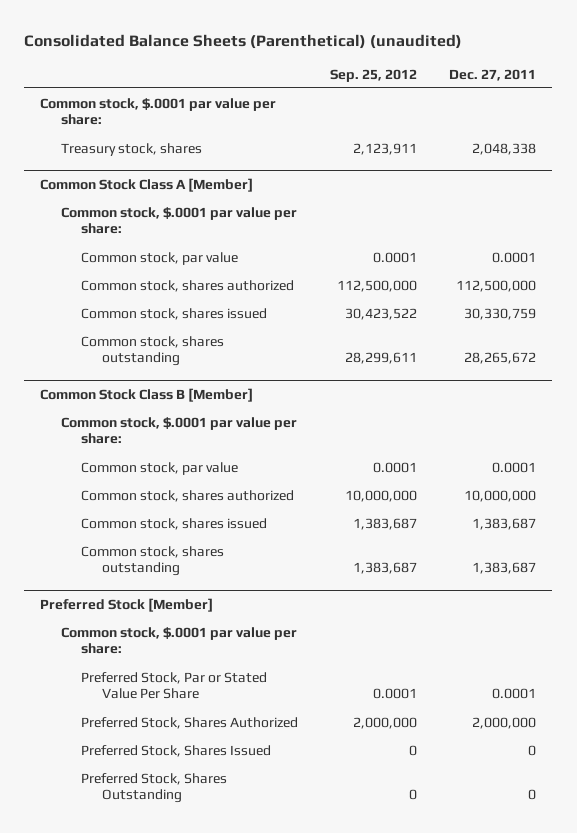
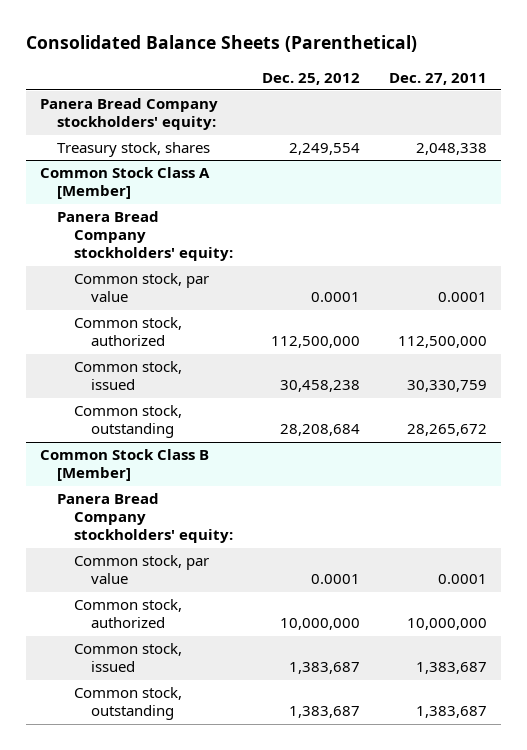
- Consolidated Balance Sheets (Parenthetical) (unaudited)
+ Consolidated Balance Sheets (Parenthetical)
- | Sep. 25, 2012 | Dec. 27, 2011
+ | Dec. 25, 2012 | Dec. 27, 2011
- Common stock, $.0001 par value per share:
+ Panera Bread Company stockholders' equity:
@ Common Stock Class A [Member]
- Common stock, $.0001 par value per share:
+ Panera Bread Company stockholders' equity:
- Common stock, shares authorized | 112,500,000 | 112,500,000
- Common stock, shares issued | 30,423,522 | 30,330,759
- Common stock, shares outstanding | 28,299,611 | 28,265,672
+ Common stock, authorized | 112,500,000 | 112,500,000
+ Common stock, issued | 30,458,238 | 30,330,759
+ Common stock, outstanding | 28,208,684 | 28,265,672
@ Common Stock Class B [Member]
- Common stock, $.0001 par value per share:
+ Panera Bread Company stockholders' equity:
- Common stock, shares authorized | 10,000,000 | 10,000,000
- Common stock, shares issued | 1,383,687 | 1,383,687
- Common stock, shares outstanding | 1,383,687 | 1,383,687
- Preferred Stock [Member]
- Common stock, $.0001 par value per share:
- Preferred Stock, Par or Stated Value Per Share | 0.0001 | 0.0001
- Preferred Stock, Shares Authorized | 2,000,000 | 2,000,000
- Preferred Stock, Shares Issued | 0 | 0
- Preferred Stock, Shares Outstanding | 0 | 0
@ Common Stock Class B [Member]
+ Common stock, authorized | 10,000,000 | 10,000,000
+ Common stock, issued | 1,383,687 | 1,383,687
+ Common stock, outstanding | 1,383,687 | 1,383,687

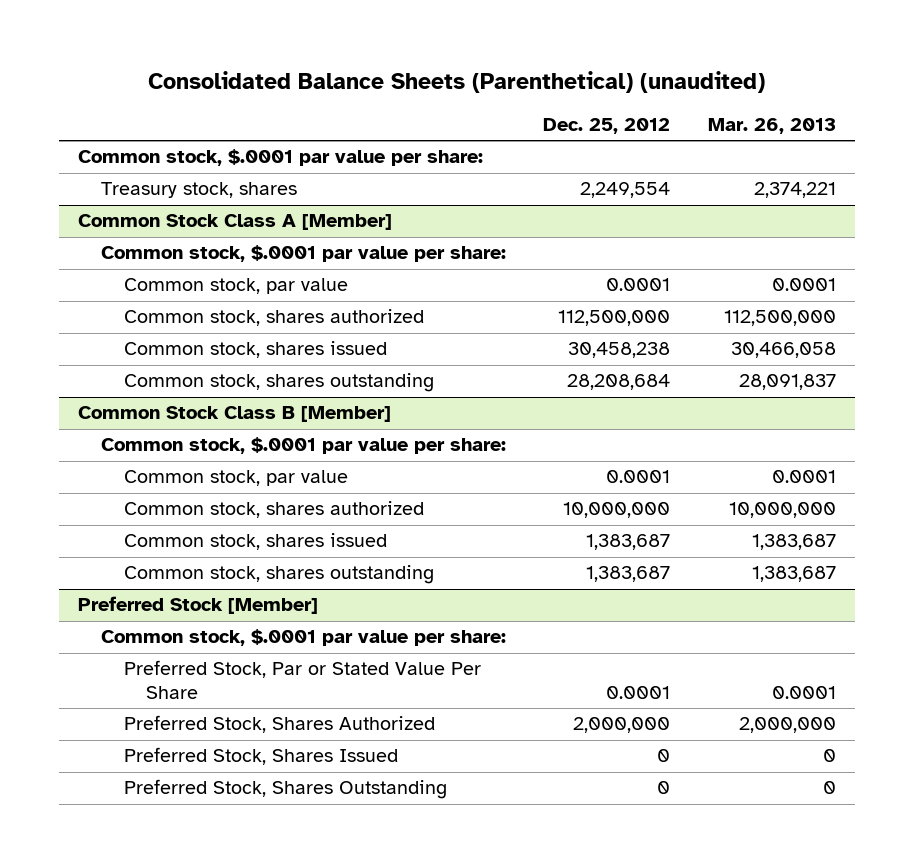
- Consolidated Balance Sheets (Parenthetical)
+ Consolidated Balance Sheets (Parenthetical) (unaudited)
- | Dec. 25, 2012 | Dec. 27, 2011
+ | Dec. 25, 2012 | Mar. 26, 2013
- Panera Bread Company stockholders' equity:
+ Common stock, $.0001 par value per share:
@ Common Stock Class A [Member]
- Panera Bread Company stockholders' equity:
+ Common stock, $.0001 par value per share:
- Common stock, authorized | 112,500,000 | 112,500,000
- Common stock, issued | 30,458,238 | 30,330,759
- Common stock, outstanding | 28,208,684 | 28,265,672
+ Common stock, shares authorized | 112,500,000 | 112,500,000
+ Common stock, shares issued | 30,458,238 | 30,466,058
+ Common stock, shares outstanding | 28,208,684 | 28,091,837
@ Common Stock Class B [Member]
- Panera Bread Company stockholders' equity:
+ Common stock, $.0001 par value per share:
- Common stock, authorized | 10,000,000 | 10,000,000
- Common stock, issued | 1,383,687 | 1,383,687
- Common stock, outstanding | 1,383,687 | 1,383,687
+ Common stock, shares authorized | 10,000,000 | 10,000,000
+ Common stock, shares issued | 1,383,687 | 1,383,687
+ Common stock, shares outstanding | 1,383,687 | 1,383,687
+ Preferred Stock [Member]
+ Common stock, $.0001 par value per share:
+ Preferred Stock, Par or Stated Value Per Share | 0.0001 | 0.0001
+ Preferred Stock, Shares Authorized | 2,000,000 | 2,000,000
+ Preferred Stock, Shares Issued | 0 | 0
+ Preferred Stock, Shares Outstanding | 0 | 0

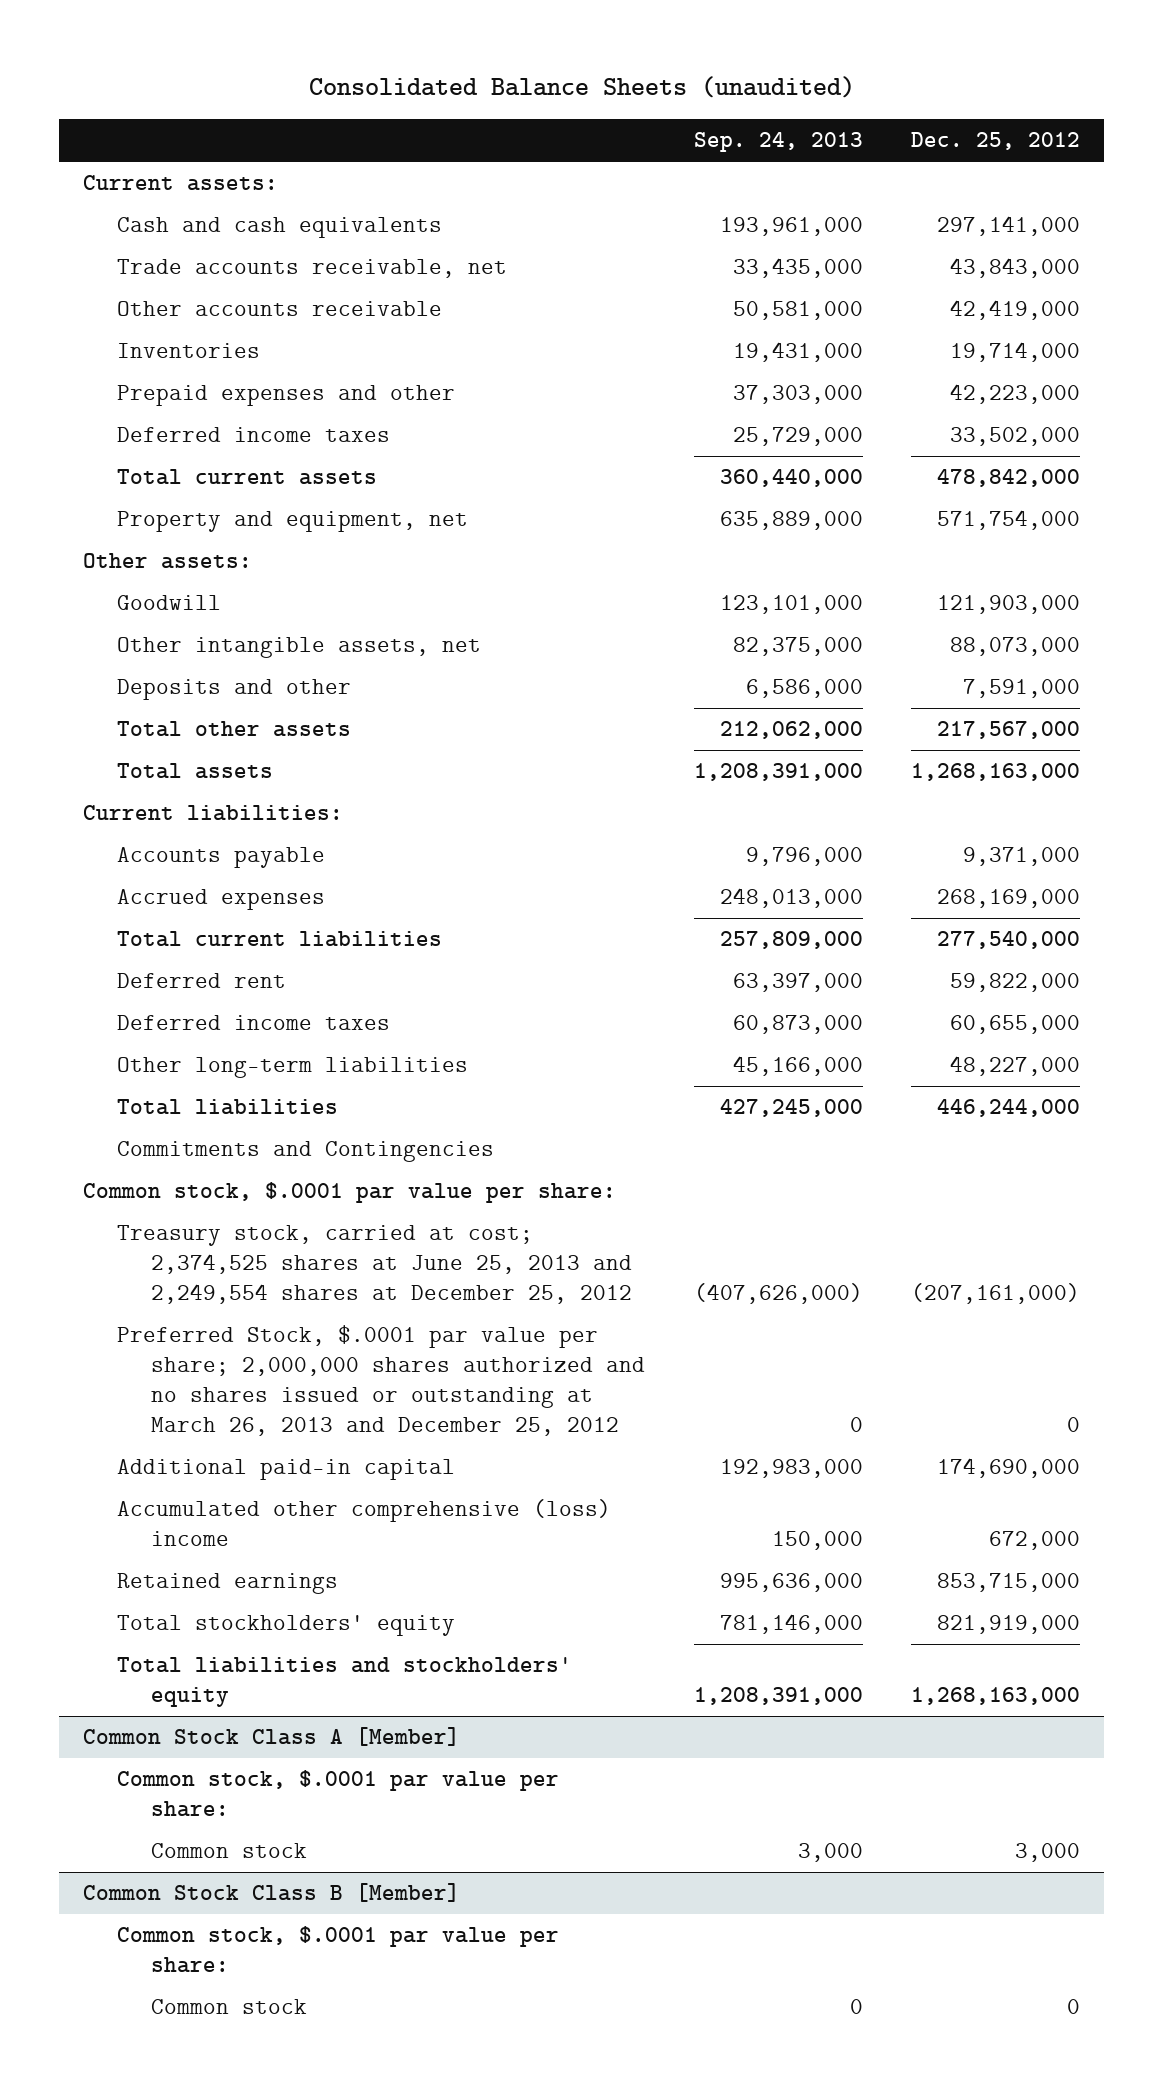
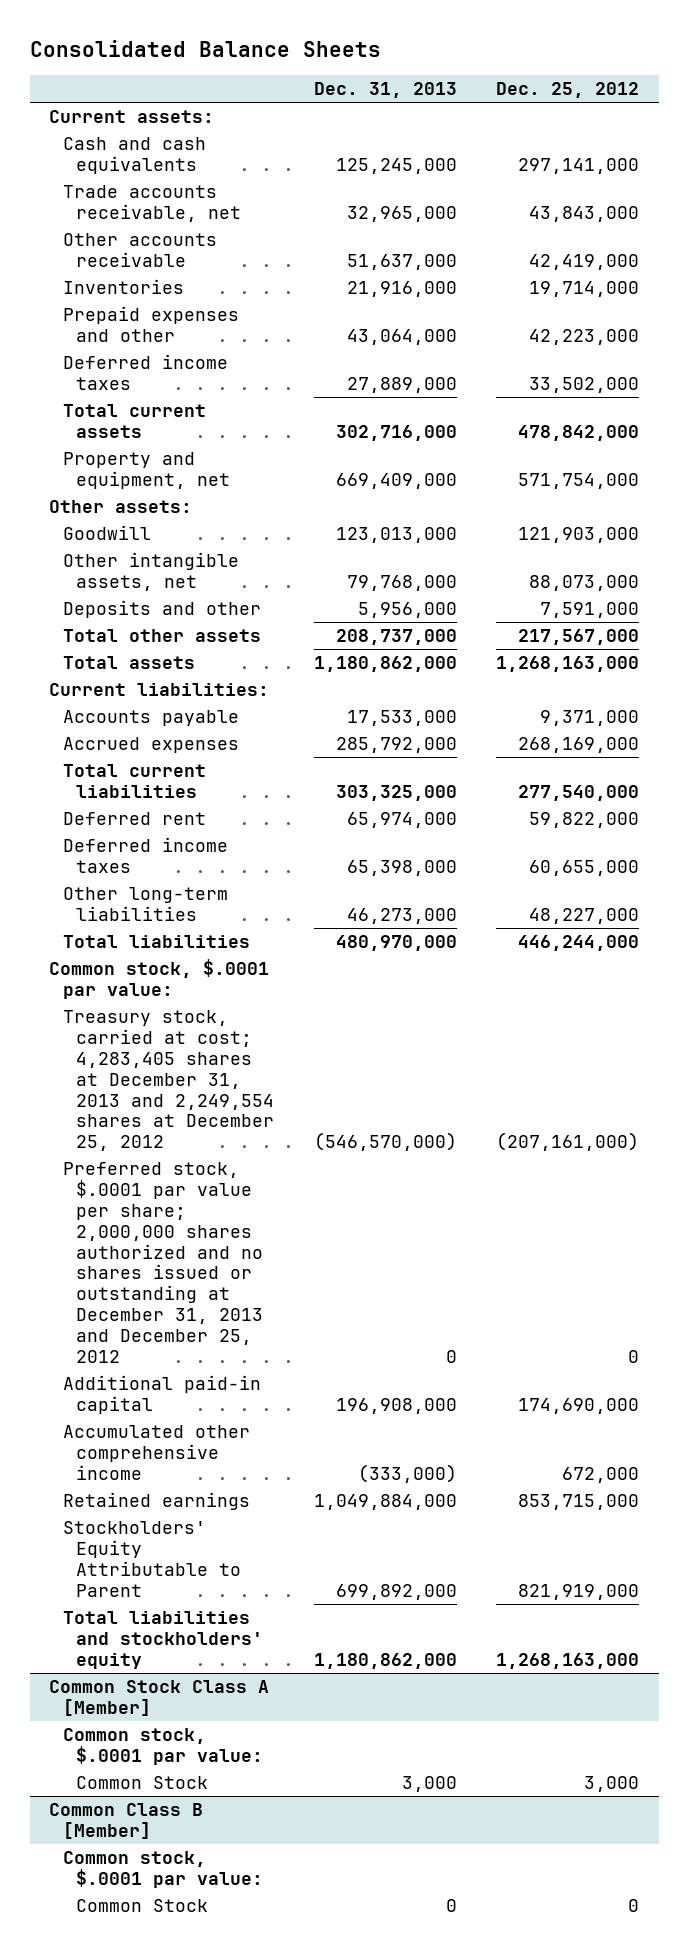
- Consolidated Balance Sheets (unaudited)
+ Consolidated Balance Sheets
- | Sep. 24, 2013 | Dec. 25, 2012
+ | Dec. 31, 2013 | Dec. 25, 2012
- Commitments and Contingencies
- Common stock, $.0001 par value per share:
- Treasury stock, carried at cost; 2,374,525 shares at June 25, 2013 and 2,249,554 shares at December 25, 2012 | (407,626,000) | (207,161,000)
- Preferred Stock, $.0001 par value per share; 2,000,000 shares authorized and no shares issued or outstanding at March 26, 2013 and December 25, 2012 | 0 | 0
+ Common stock, $.0001 par value:
+ Treasury stock, carried at cost; 4,283,405 shares at December 31, 2013 and 2,249,554 shares at December 25, 2012 | (546,570,000) | (207,161,000)
+ Preferred stock, $.0001 par value per share; 2,000,000 shares authorized and no shares issued or outstanding at December 31, 2013 and December 25, 2012 | 0 | 0
- Accumulated other comprehensive (loss) income | 150,000 | 672,000
+ Accumulated other comprehensive income | (333,000) | 672,000
- Total stockholders' equity | 781,146,000 | 821,919,000
+ Stockholders' Equity Attributable to Parent | 699,892,000 | 821,919,000
@ Common Stock Class A [Member]
- Common stock, $.0001 par value per share:
- Common stock | 3,000 | 3,000
- Common Stock Class B [Member]
- Common stock, $.0001 par value per share:
- Common stock | 0 | 0
@ Common Stock Class A [Member]
+ Common stock, $.0001 par value:
+ Common Stock | 3,000 | 3,000
+ Common Class B [Member]
+ Common stock, $.0001 par value:
+ Common Stock | 0 | 0

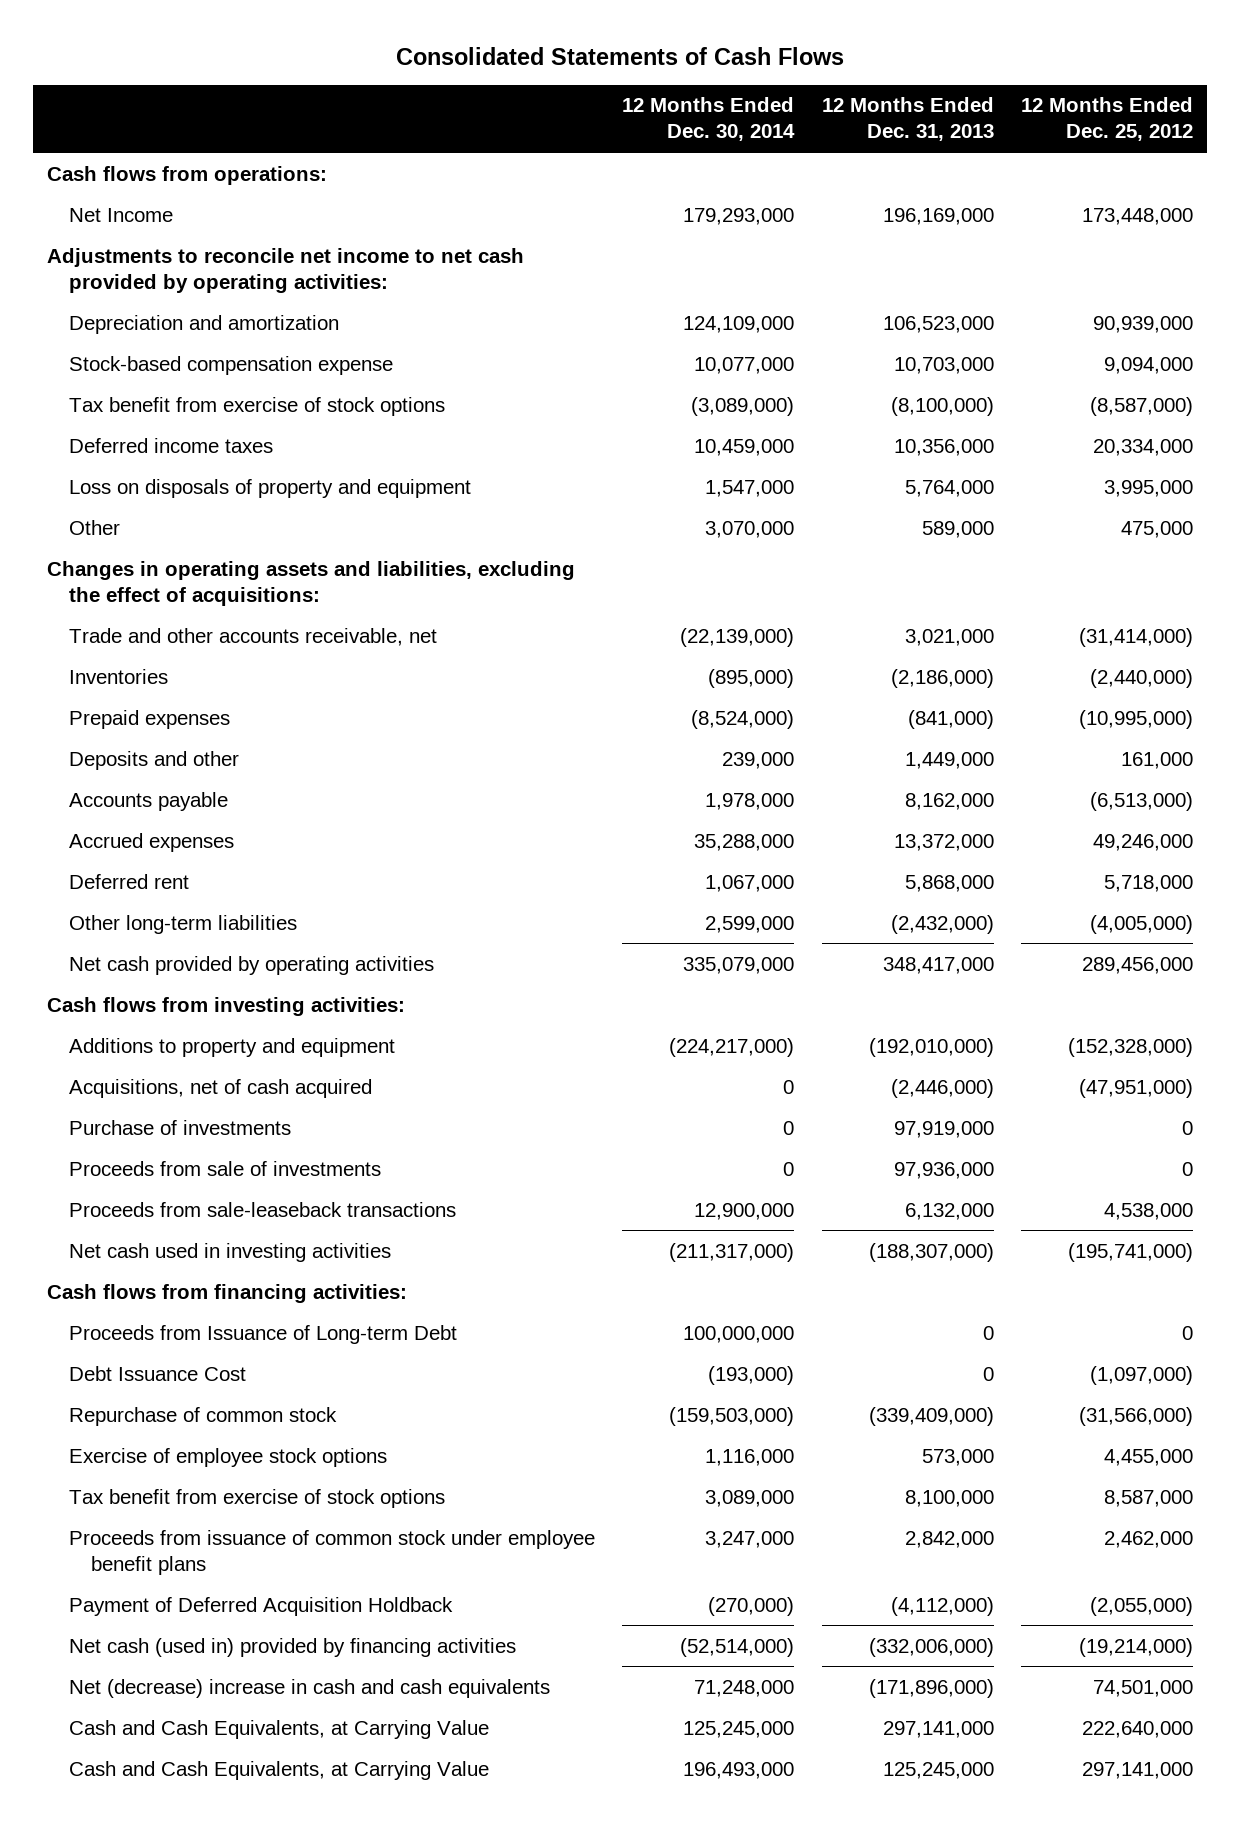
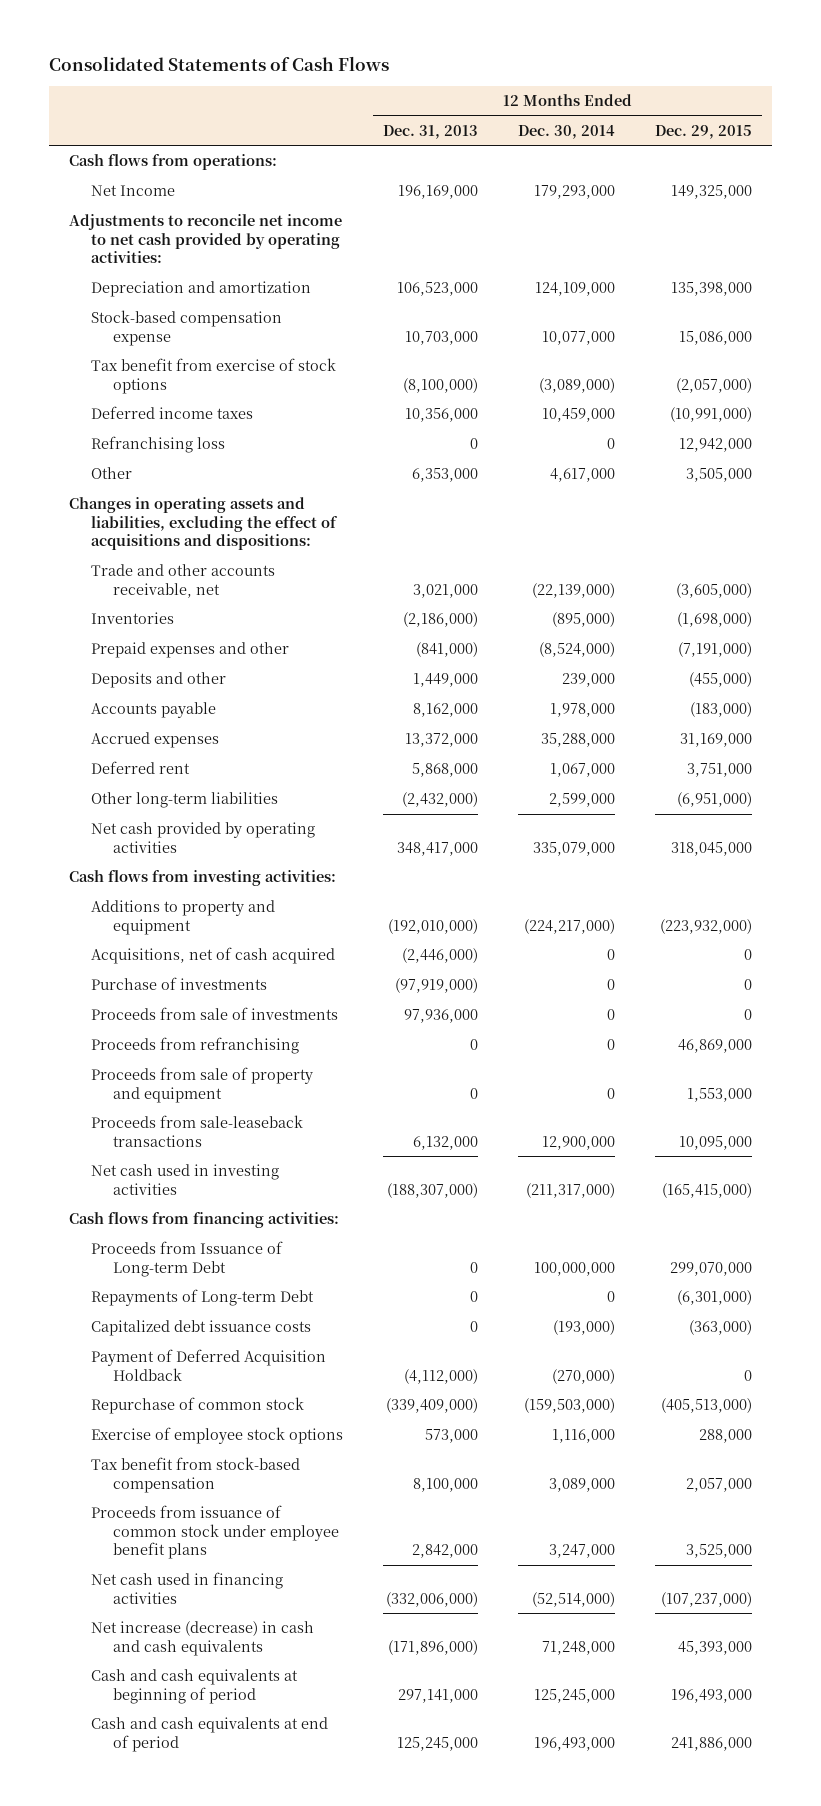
- | 12 Months Ended Dec. 30, 2014 | 12 Months Ended Dec. 31, 2013 | 12 Months Ended Dec. 25, 2012
+ | 12 Months Ended Dec. 31, 2013 | 12 Months Ended Dec. 30, 2014 | 12 Months Ended Dec. 29, 2015
- Loss on disposals of property and equipment | 1,547,000 | 5,764,000 | 3,995,000
- Other | 3,070,000 | 589,000 | 475,000
- Changes in operating assets and liabilities, excluding the effect of acquisitions:
+ Refranchising loss | 0 | 0 | 12,942,000
+ Other | 6,353,000 | 4,617,000 | 3,505,000
+ Changes in operating assets and liabilities, excluding the effect of acquisitions and dispositions:
- Prepaid expenses | (8,524,000) | (841,000) | (10,995,000)
+ Prepaid expenses and other | (841,000) | (8,524,000) | (7,191,000)
- Purchase of investments | 0 | 97,919,000 | 0
+ Purchase of investments | (97,919,000) | 0 | 0
+ Proceeds from refranchising | 0 | 0 | 46,869,000
+ Proceeds from sale of property and equipment | 0 | 0 | 1,553,000
- Debt Issuance Cost | (193,000) | 0 | (1,097,000)
+ Repayments of Long-term Debt | 0 | 0 | (6,301,000)
+ Capitalized debt issuance costs | 0 | (193,000) | (363,000)
moved up: Payment of Deferred Acquisition Holdback | (4,112,000) | (270,000) | 0
- Tax benefit from exercise of stock options | 3,089,000 | 8,100,000 | 8,587,000
+ Tax benefit from stock-based compensation | 8,100,000 | 3,089,000 | 2,057,000
- Net cash (used in) provided by financing activities | (52,514,000) | (332,006,000) | (19,214,000)
- Net (decrease) increase in cash and cash equivalents | 71,248,000 | (171,896,000) | 74,501,000
- Cash and Cash Equivalents, at Carrying Value | 125,245,000 | 297,141,000 | 222,640,000
- Cash and Cash Equivalents, at Carrying Value | 196,493,000 | 125,245,000 | 297,141,000
+ Net cash used in financing activities | (332,006,000) | (52,514,000) | (107,237,000)
+ Net increase (decrease) in cash and cash equivalents | (171,896,000) | 71,248,000 | 45,393,000
+ Cash and cash equivalents at beginning of period | 297,141,000 | 125,245,000 | 196,493,000
+ Cash and cash equivalents at end of period | 125,245,000 | 196,493,000 | 241,886,000

